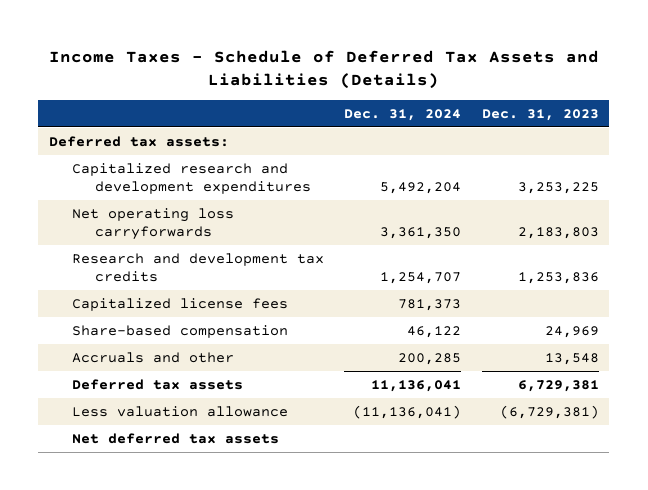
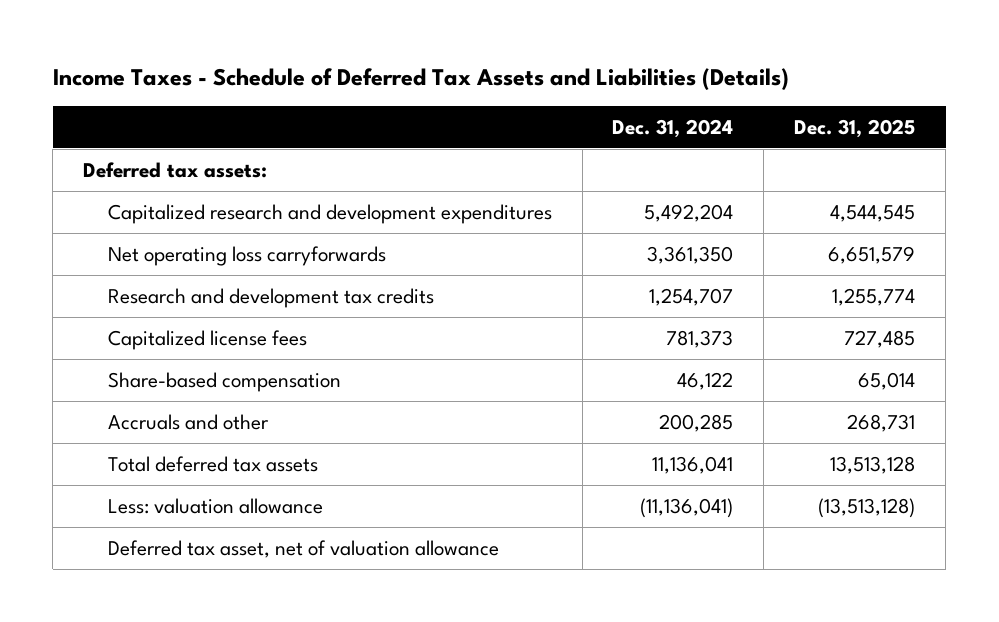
- | Dec. 31, 2024 | Dec. 31, 2023
+ | Dec. 31, 2024 | Dec. 31, 2025
- Deferred tax assets | 11,136,041 | 6,729,381
- Less valuation allowance | (11,136,041) | (6,729,381)
- Net deferred tax assets
+ Total deferred tax assets | 11,136,041 | 13,513,128
+ Less: valuation allowance | (11,136,041) | (13,513,128)
+ Deferred tax asset, net of valuation allowance

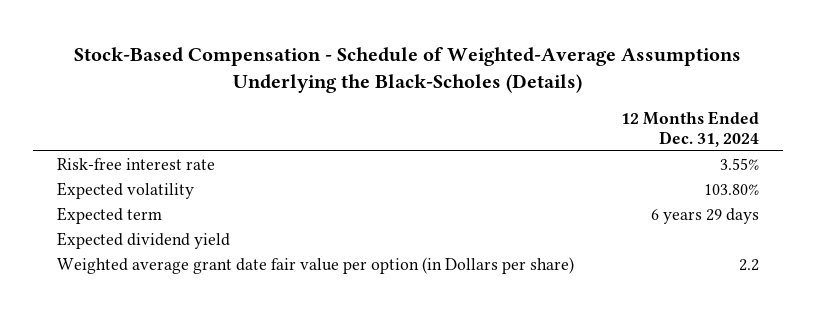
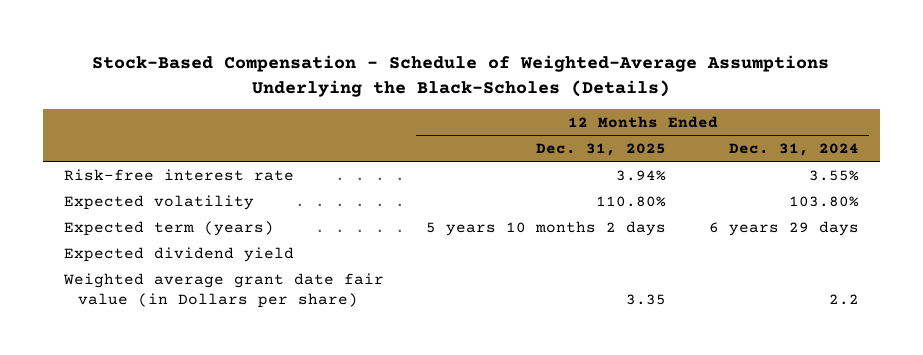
- | 12 Months Ended Dec. 31, 2024
+ | 12 Months Ended Dec. 31, 2025 | 12 Months Ended Dec. 31, 2024
- Expected term | 6 years 29 days
+ Expected term (years) | 5 years 10 months 2 days | 6 years 29 days
- Weighted average grant date fair value per option (in Dollars per share) | 2.2
+ Weighted average grant date fair value (in Dollars per share) | 3.35 | 2.2

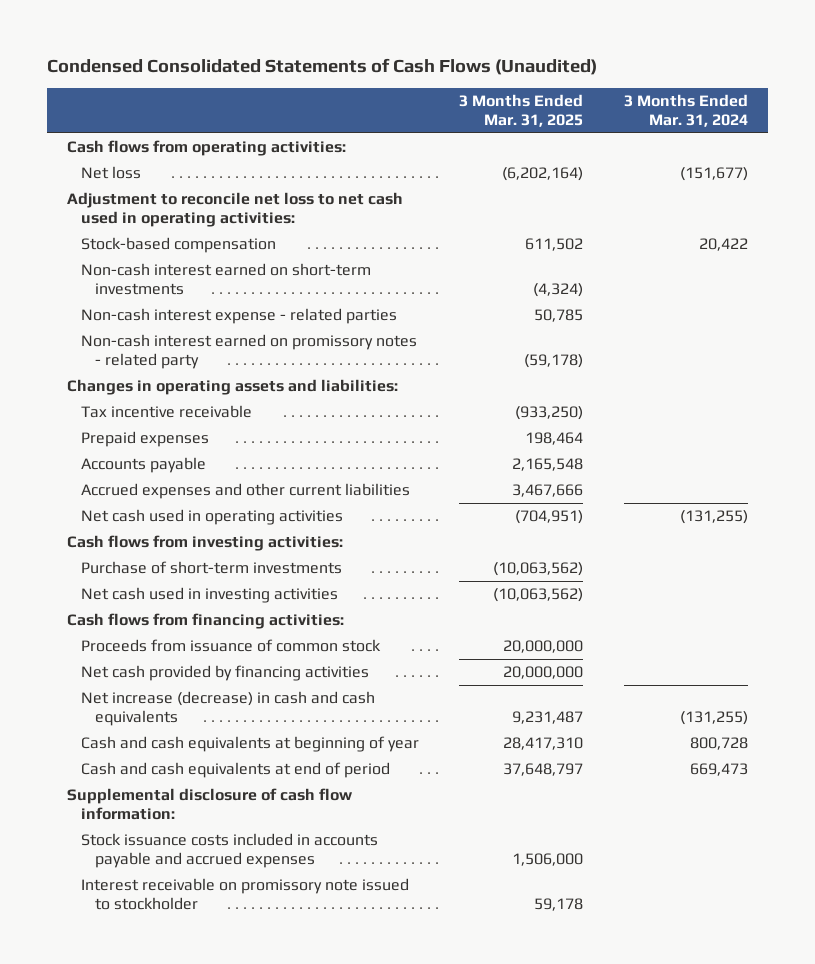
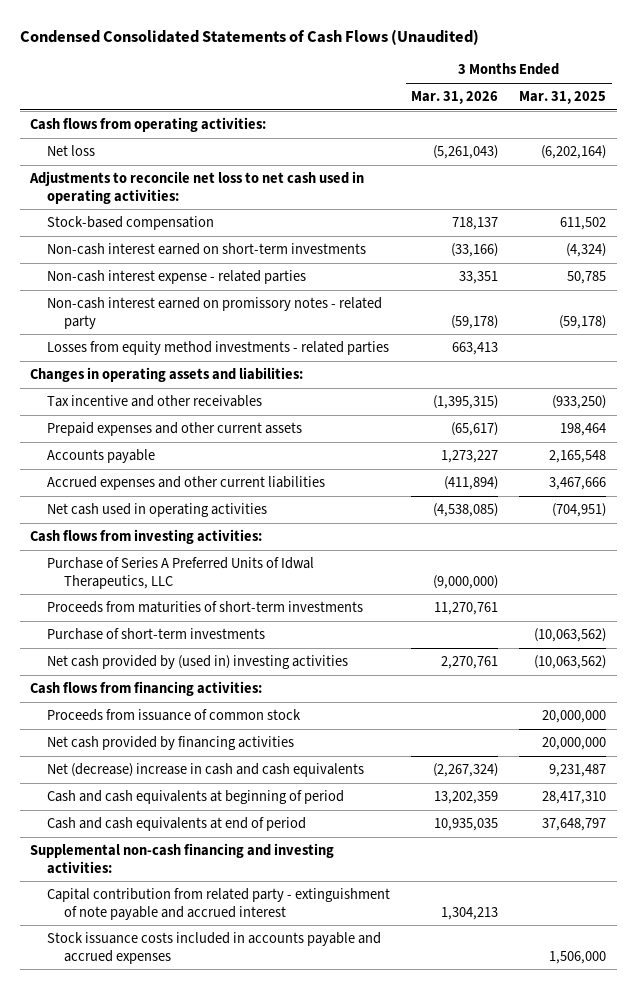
- | 3 Months Ended Mar. 31, 2025 | 3 Months Ended Mar. 31, 2024
+ | 3 Months Ended Mar. 31, 2026 | 3 Months Ended Mar. 31, 2025
- Adjustment to reconcile net loss to net cash used in operating activities:
+ Adjustments to reconcile net loss to net cash used in operating activities:
+ Losses from equity method investments - related parties | 663,413 |
- Tax incentive receivable | (933,250) |
- Prepaid expenses | 198,464 |
+ Tax incentive and other receivables | (1,395,315) | (933,250)
+ Prepaid expenses and other current assets | (65,617) | 198,464
+ Purchase of Series A Preferred Units of Idwal Therapeutics, LLC | (9,000,000) |
+ Proceeds from maturities of short-term investments | 11,270,761 |
- Net cash used in investing activities | (10,063,562) |
+ Net cash provided by (used in) investing activities | 2,270,761 | (10,063,562)
- Net increase (decrease) in cash and cash equivalents | 9,231,487 | (131,255)
- Cash and cash equivalents at beginning of year | 28,417,310 | 800,728
+ Net (decrease) increase in cash and cash equivalents | (2,267,324) | 9,231,487
+ Cash and cash equivalents at beginning of period | 13,202,359 | 28,417,310
- Supplemental disclosure of cash flow information:
+ Supplemental non-cash financing and investing activities:
+ Capital contribution from related party - extinguishment of note payable and accrued interest | 1,304,213 |
- Interest receivable on promissory note issued to stockholder | 59,178 |

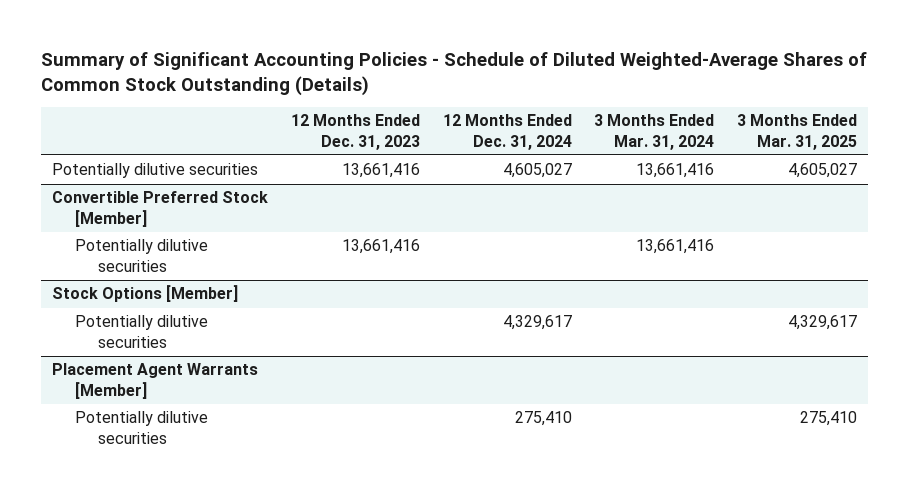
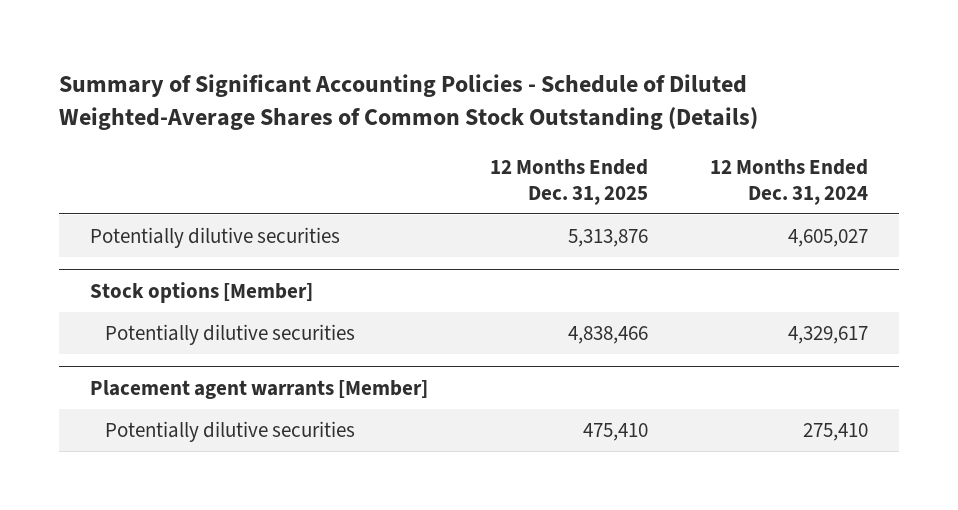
- | 12 Months Ended Dec. 31, 2023 | 12 Months Ended Dec. 31, 2024 | 3 Months Ended Mar. 31, 2024 | 3 Months Ended Mar. 31, 2025
+ | 12 Months Ended Dec. 31, 2025 | 12 Months Ended Dec. 31, 2024
- Convertible Preferred Stock [Member]
- Potentially dilutive securities | 13,661,416 | | 13,661,416 |
- Stock Options [Member]
+ Stock options [Member]
- Placement Agent Warrants [Member]
+ Placement agent warrants [Member]

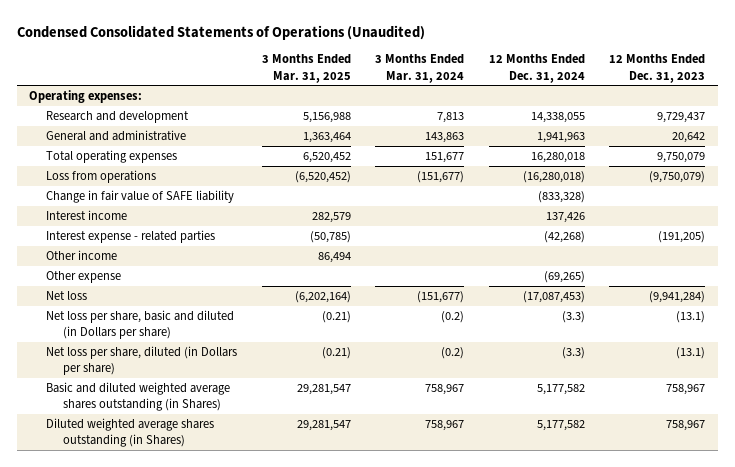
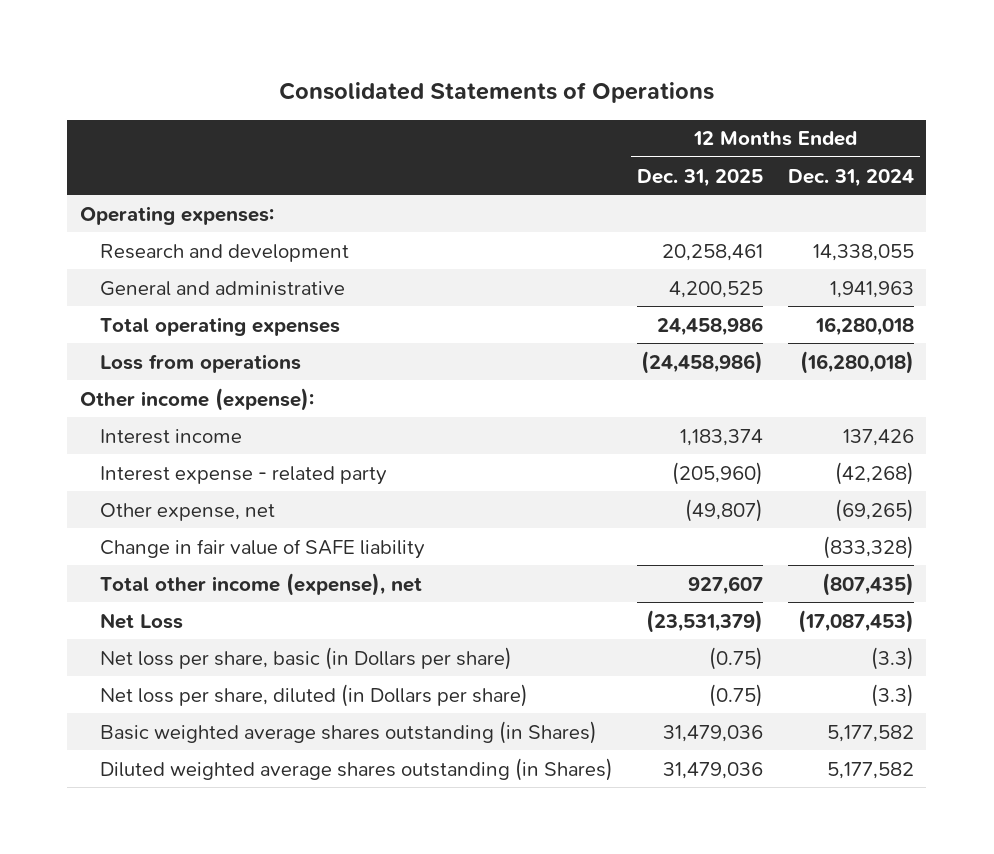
- Condensed Consolidated Statements of Operations (Unaudited)
+ Consolidated Statements of Operations
- | 3 Months Ended Mar. 31, 2025 | 3 Months Ended Mar. 31, 2024 | 12 Months Ended Dec. 31, 2024 | 12 Months Ended Dec. 31, 2023
+ | 12 Months Ended Dec. 31, 2025 | 12 Months Ended Dec. 31, 2024
+ Other income (expense):
- Interest expense - related parties | (50,785) | | (42,268) | (191,205)
- Other income | 86,494 | | |
- Other expense | | | (69,265) |
- Net loss | (6,202,164) | (151,677) | (17,087,453) | (9,941,284)
- Net loss per share, basic and diluted (in Dollars per share) | (0.21) | (0.2) | (3.3) | (13.1)
+ Interest expense - related party | (205,960) | (42,268)
+ Other expense, net | (49,807) | (69,265)
moved down: Change in fair value of SAFE liability | | (833,328)
+ Total other income (expense), net | 927,607 | (807,435)
+ Net Loss | (23,531,379) | (17,087,453)
+ Net loss per share, basic (in Dollars per share) | (0.75) | (3.3)
- Basic and diluted weighted average shares outstanding (in Shares) | 29,281,547 | 758,967 | 5,177,582 | 758,967
+ Basic weighted average shares outstanding (in Shares) | 31,479,036 | 5,177,582

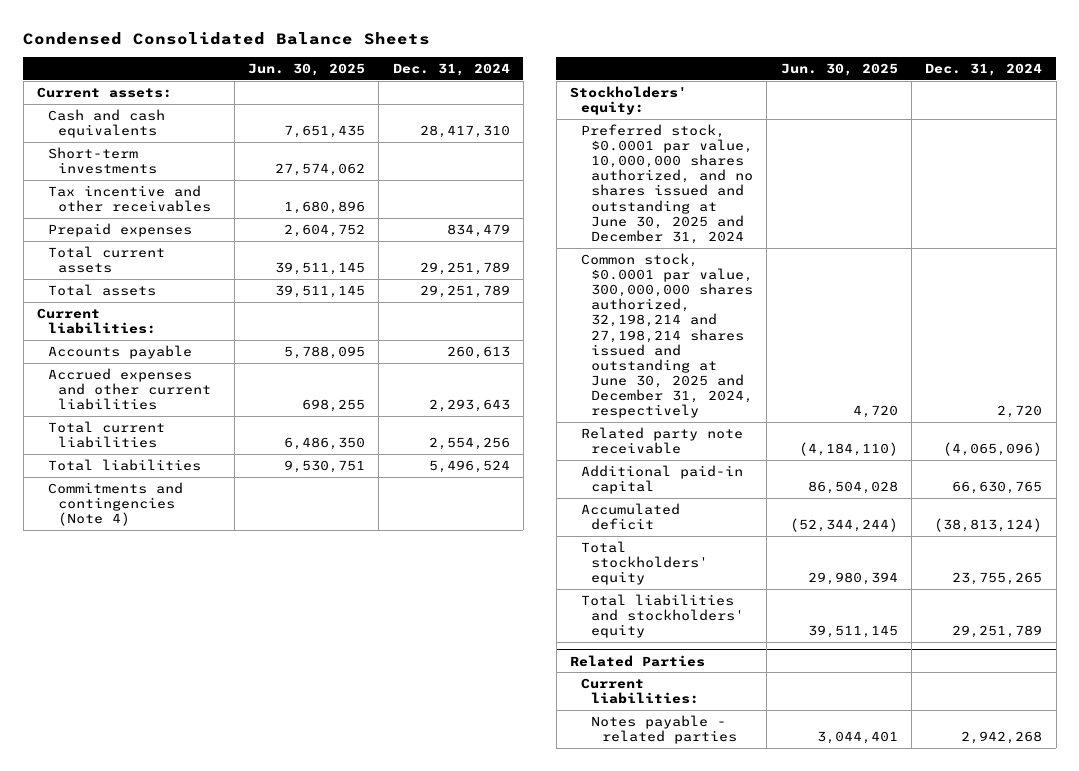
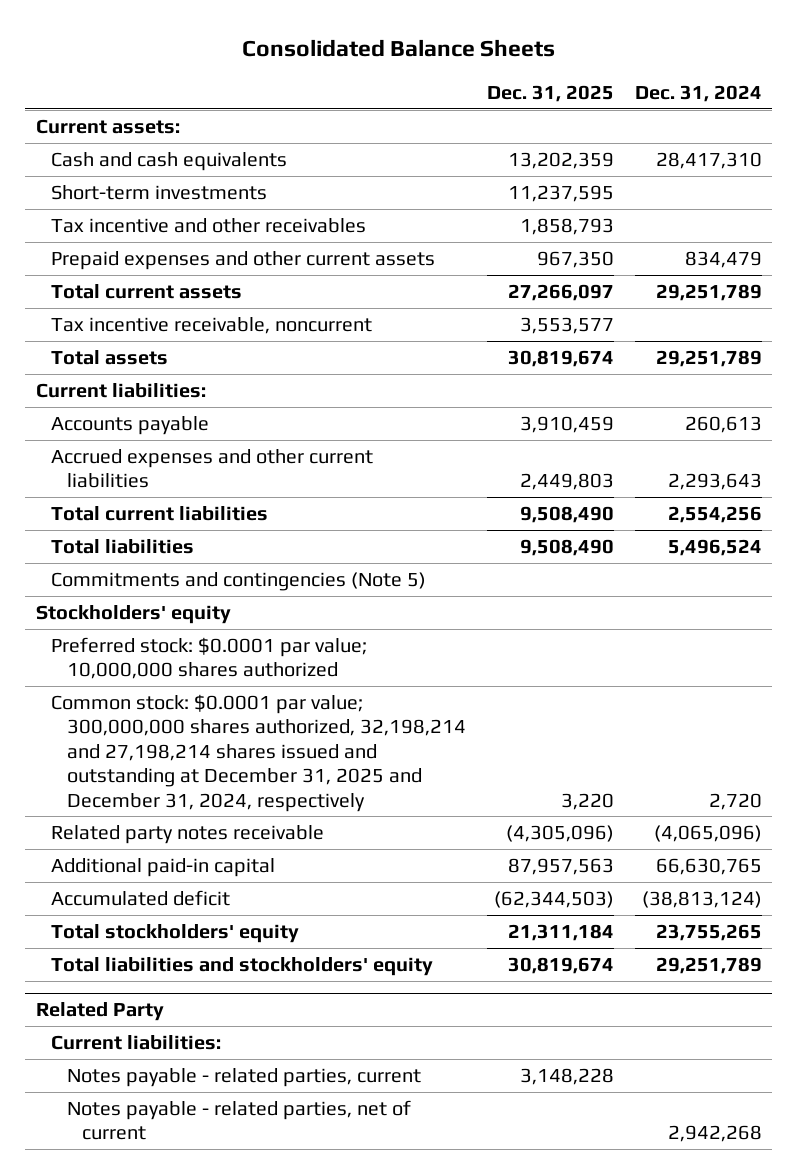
- Condensed Consolidated Balance Sheets
+ Consolidated Balance Sheets
- | Jun. 30, 2025 | Dec. 31, 2024
+ | Dec. 31, 2025 | Dec. 31, 2024
- Prepaid expenses | 2,604,752 | 834,479
+ Prepaid expenses and other current assets | 967,350 | 834,479
+ Tax incentive receivable, noncurrent | 3,553,577 |
- Commitments and contingencies (Note 4)
- Stockholders' equity:
- Preferred stock, $0.0001 par value, 10,000,000 shares authorized, and no shares issued and outstanding at June 30, 2025 and December 31, 2024
- Common stock, $0.0001 par value, 300,000,000 shares authorized, 32,198,214 and 27,198,214 shares issued and outstanding at June 30, 2025 and December 31, 2024, respectively | 4,720 | 2,720
- Related party note receivable | (4,184,110) | (4,065,096)
+ Commitments and contingencies (Note 5)
+ Stockholders' equity
+ Preferred stock: $0.0001 par value; 10,000,000 shares authorized
+ Common stock: $0.0001 par value; 300,000,000 shares authorized, 32,198,214 and 27,198,214 shares issued and outstanding at December 31, 2025 and December 31, 2024, respectively | 3,220 | 2,720
+ Related party notes receivable | (4,305,096) | (4,065,096)
- Related Parties
+ Related Party
- Notes payable - related parties | 3,044,401 | 2,942,268
+ Notes payable - related parties, current | 3,148,228 |
+ Notes payable - related parties, net of current | | 2,942,268

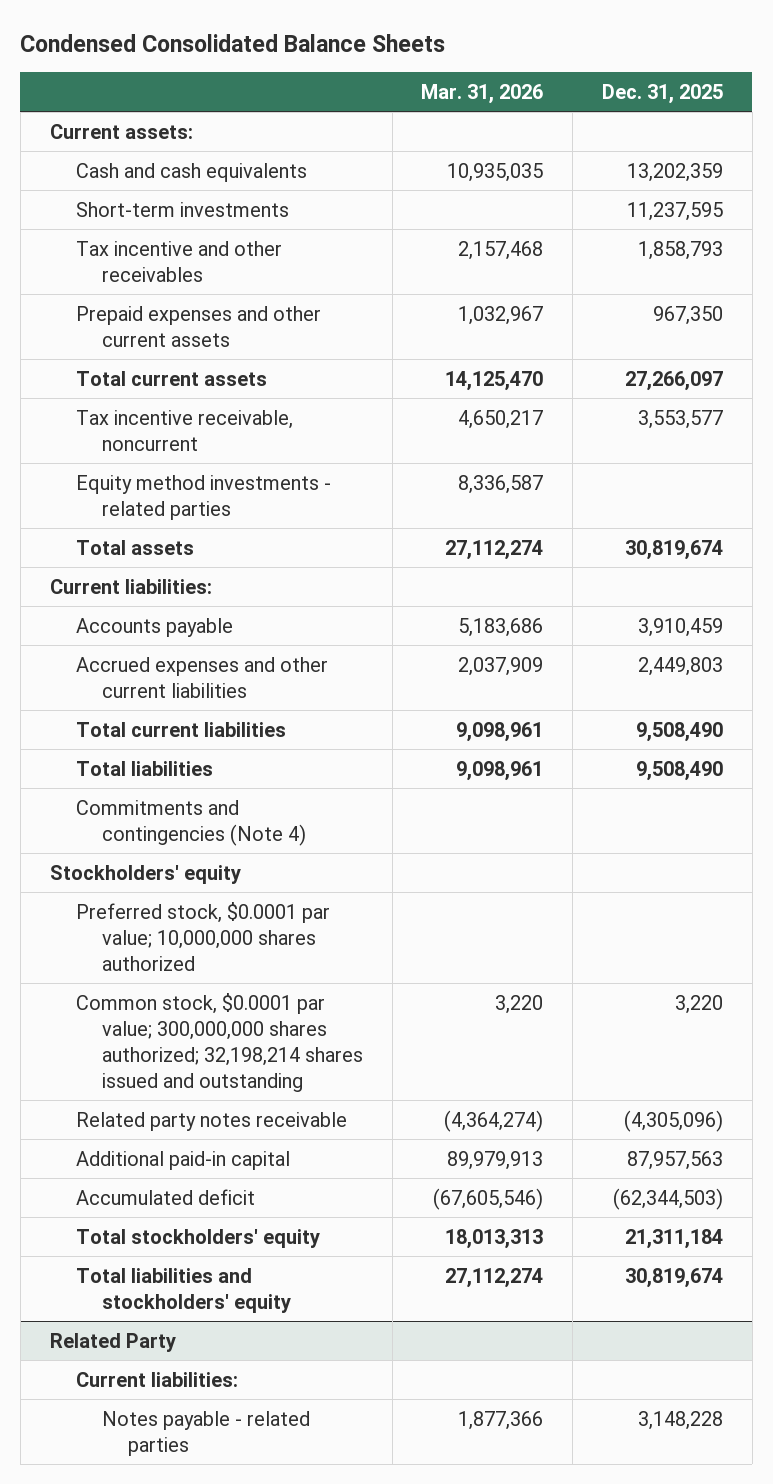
- Consolidated Balance Sheets
+ Condensed Consolidated Balance Sheets
- | Dec. 31, 2025 | Dec. 31, 2024
+ | Mar. 31, 2026 | Dec. 31, 2025
+ Equity method investments - related parties | 8,336,587 |
- Commitments and contingencies (Note 5)
+ Commitments and contingencies (Note 4)
- Preferred stock: $0.0001 par value; 10,000,000 shares authorized
- Common stock: $0.0001 par value; 300,000,000 shares authorized, 32,198,214 and 27,198,214 shares issued and outstanding at December 31, 2025 and December 31, 2024, respectively | 3,220 | 2,720
+ Preferred stock, $0.0001 par value; 10,000,000 shares authorized
+ Common stock, $0.0001 par value; 300,000,000 shares authorized; 32,198,214 shares issued and outstanding | 3,220 | 3,220
@ Related Party
- Notes payable - related parties, current | 3,148,228 |
- Notes payable - related parties, net of current | | 2,942,268
+ Notes payable - related parties | 1,877,366 | 3,148,228

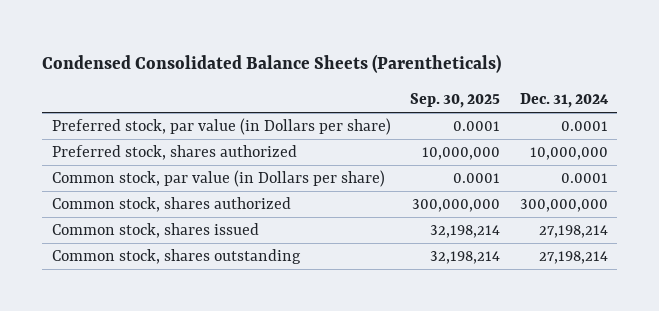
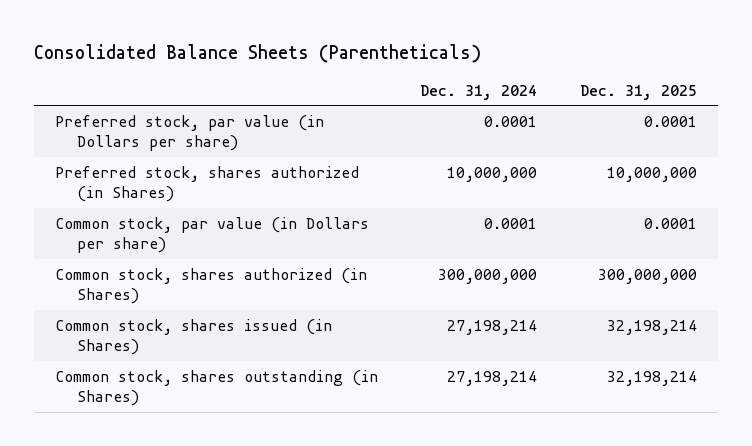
- Condensed Consolidated Balance Sheets (Parentheticals)
+ Consolidated Balance Sheets (Parentheticals)
- | Sep. 30, 2025 | Dec. 31, 2024
+ | Dec. 31, 2024 | Dec. 31, 2025
- Preferred stock, shares authorized | 10,000,000 | 10,000,000
+ Preferred stock, shares authorized (in Shares) | 10,000,000 | 10,000,000
- Common stock, shares authorized | 300,000,000 | 300,000,000
- Common stock, shares issued | 32,198,214 | 27,198,214
- Common stock, shares outstanding | 32,198,214 | 27,198,214
+ Common stock, shares authorized (in Shares) | 300,000,000 | 300,000,000
+ Common stock, shares issued (in Shares) | 27,198,214 | 32,198,214
+ Common stock, shares outstanding (in Shares) | 27,198,214 | 32,198,214

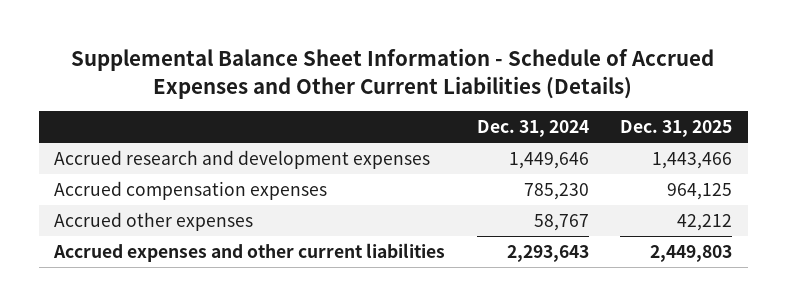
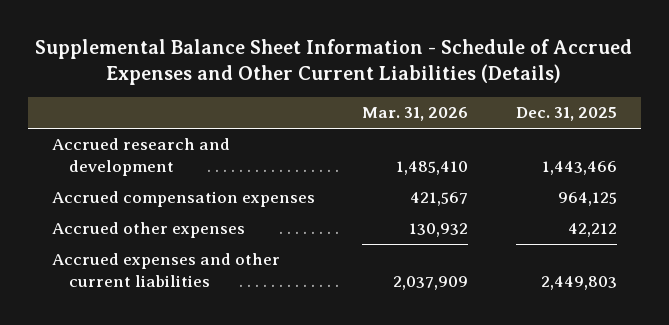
- | Dec. 31, 2024 | Dec. 31, 2025
+ | Mar. 31, 2026 | Dec. 31, 2025
- Accrued research and development expenses | 1,449,646 | 1,443,466
+ Accrued research and development | 1,485,410 | 1,443,466

